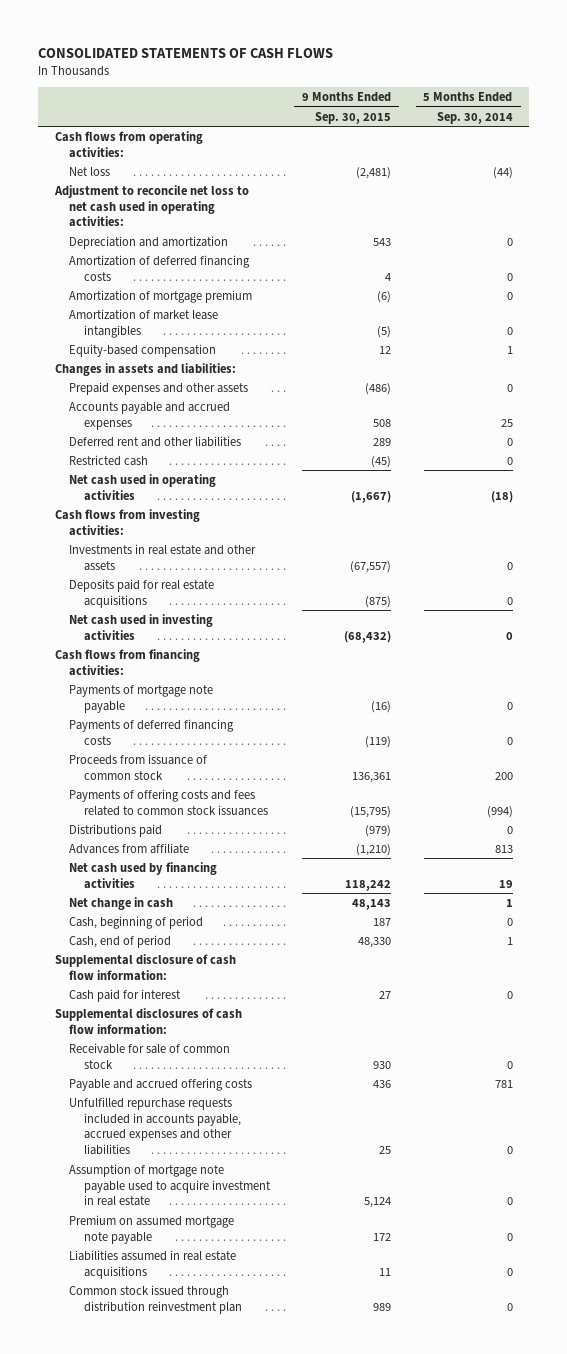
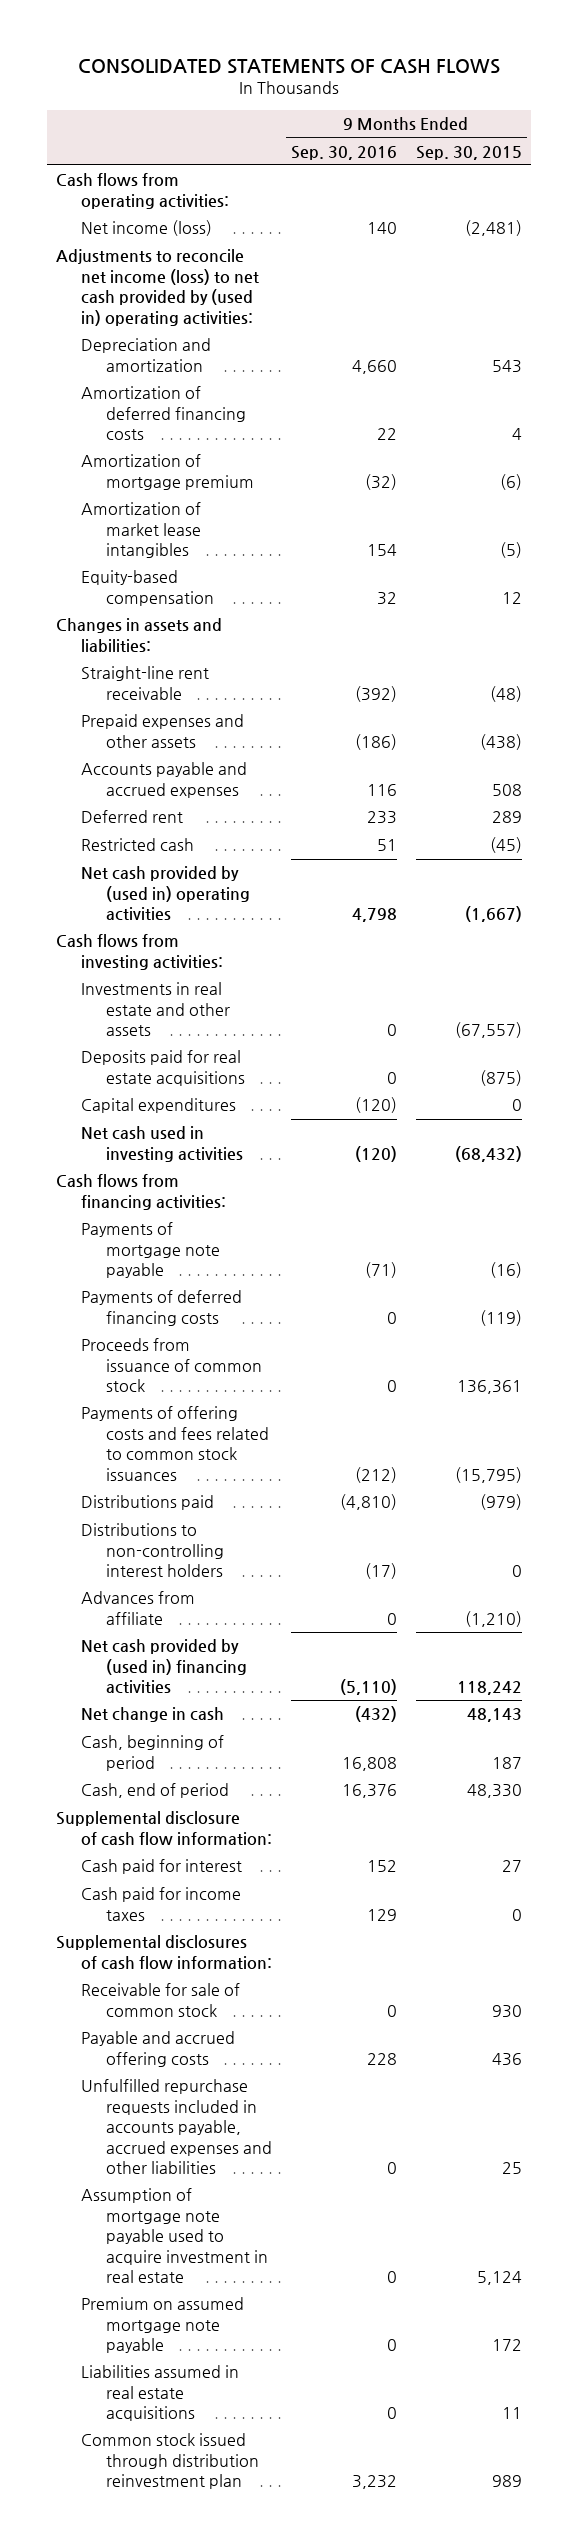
- | 9 Months Ended Sep. 30, 2015 | 5 Months Ended Sep. 30, 2014
+ | 9 Months Ended Sep. 30, 2016 | 9 Months Ended Sep. 30, 2015
- Net loss | (2,481) | (44)
- Adjustment to reconcile net loss to net cash used in operating activities:
+ Net income (loss) | 140 | (2,481)
+ Adjustments to reconcile net income (loss) to net cash provided by (used in) operating activities:
- Prepaid expenses and other assets | (486) | 0
+ Straight-line rent receivable | (392) | (48)
+ Prepaid expenses and other assets | (186) | (438)
- Deferred rent and other liabilities | 289 | 0
+ Deferred rent | 233 | 289
- Net cash used in operating activities | (1,667) | (18)
+ Net cash provided by (used in) operating activities | 4,798 | (1,667)
+ Capital expenditures | (120) | 0
+ Distributions to non-controlling interest holders | (17) | 0
- Net cash used by financing activities | 118,242 | 19
+ Net cash provided by (used in) financing activities | (5,110) | 118,242
+ Cash paid for income taxes | 129 | 0

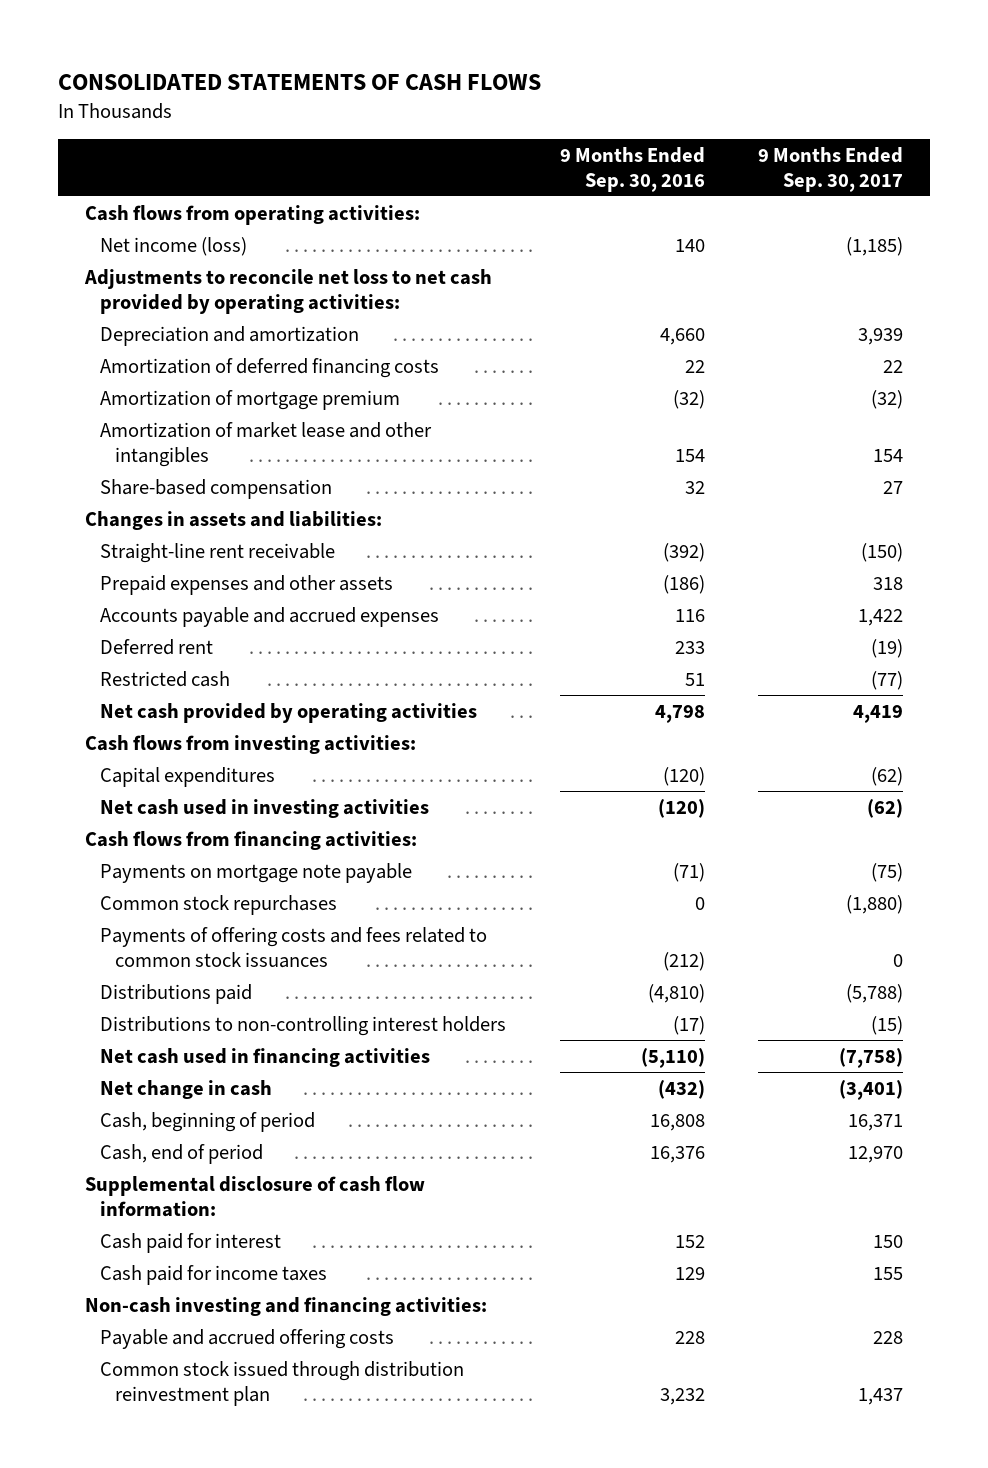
- | 9 Months Ended Sep. 30, 2016 | 9 Months Ended Sep. 30, 2015
+ | 9 Months Ended Sep. 30, 2016 | 9 Months Ended Sep. 30, 2017
- Adjustments to reconcile net income (loss) to net cash provided by (used in) operating activities:
+ Adjustments to reconcile net loss to net cash provided by operating activities:
- Amortization of market lease intangibles | 154 | (5)
- Equity-based compensation | 32 | 12
+ Amortization of market lease and other intangibles | 154 | 154
+ Share-based compensation | 32 | 27
- Net cash provided by (used in) operating activities | 4,798 | (1,667)
+ Net cash provided by operating activities | 4,798 | 4,419
- Investments in real estate and other assets | 0 | (67,557)
- Deposits paid for real estate acquisitions | 0 | (875)
- Payments of mortgage note payable | (71) | (16)
- Payments of deferred financing costs | 0 | (119)
- Proceeds from issuance of common stock | 0 | 136,361
+ Payments on mortgage note payable | (71) | (75)
+ Common stock repurchases | 0 | (1,880)
- Advances from affiliate | 0 | (1,210)
- Net cash provided by (used in) financing activities | (5,110) | 118,242
+ Net cash used in financing activities | (5,110) | (7,758)
- Supplemental disclosures of cash flow information:
- Receivable for sale of common stock | 0 | 930
+ Non-cash investing and financing activities:
- Unfulfilled repurchase requests included in accounts payable, accrued expenses and other liabilities | 0 | 25
- Assumption of mortgage note payable used to acquire investment in real estate | 0 | 5,124
- Premium on assumed mortgage note payable | 0 | 172
- Liabilities assumed in real estate acquisitions | 0 | 11

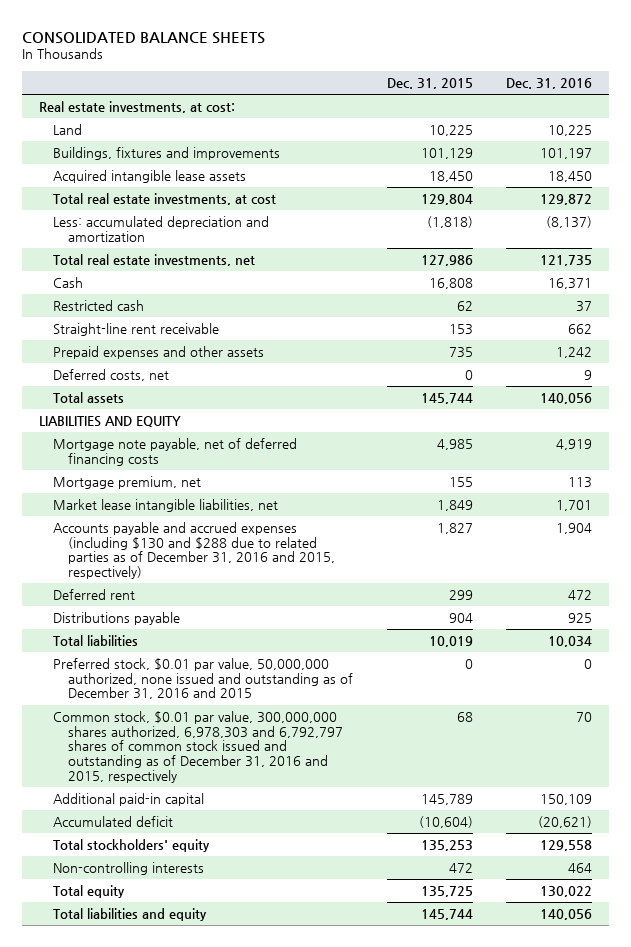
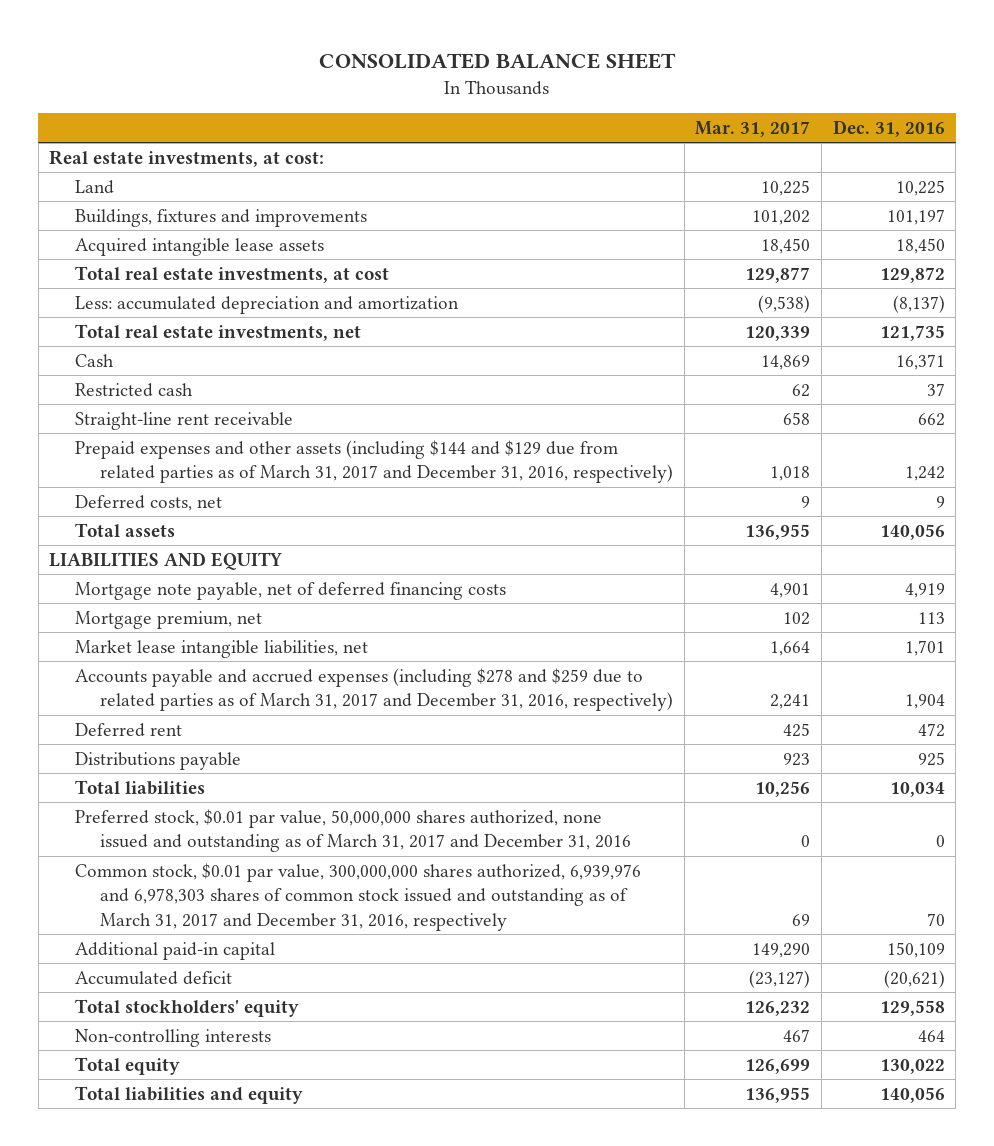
- CONSOLIDATED BALANCE SHEETS
+ CONSOLIDATED BALANCE SHEET
- | Dec. 31, 2015 | Dec. 31, 2016
+ | Mar. 31, 2017 | Dec. 31, 2016
- Prepaid expenses and other assets | 735 | 1,242
+ Prepaid expenses and other assets (including $144 and $129 due from related parties as of March 31, 2017 and December 31, 2016, respectively) | 1,018 | 1,242
- Accounts payable and accrued expenses (including $130 and $288 due to related parties as of December 31, 2016 and 2015, respectively) | 1,827 | 1,904
+ Accounts payable and accrued expenses (including $278 and $259 due to related parties as of March 31, 2017 and December 31, 2016, respectively) | 2,241 | 1,904
- Preferred stock, $0.01 par value, 50,000,000 authorized, none issued and outstanding as of December 31, 2016 and 2015 | 0 | 0
- Common stock, $0.01 par value, 300,000,000 shares authorized, 6,978,303 and 6,792,797 shares of common stock issued and outstanding as of December 31, 2016 and 2015, respectively | 68 | 70
+ Preferred stock, $0.01 par value, 50,000,000 shares authorized, none issued and outstanding as of March 31, 2017 and December 31, 2016 | 0 | 0
+ Common stock, $0.01 par value, 300,000,000 shares authorized, 6,939,976 and 6,978,303 shares of common stock issued and outstanding as of March 31, 2017 and December 31, 2016, respectively | 69 | 70

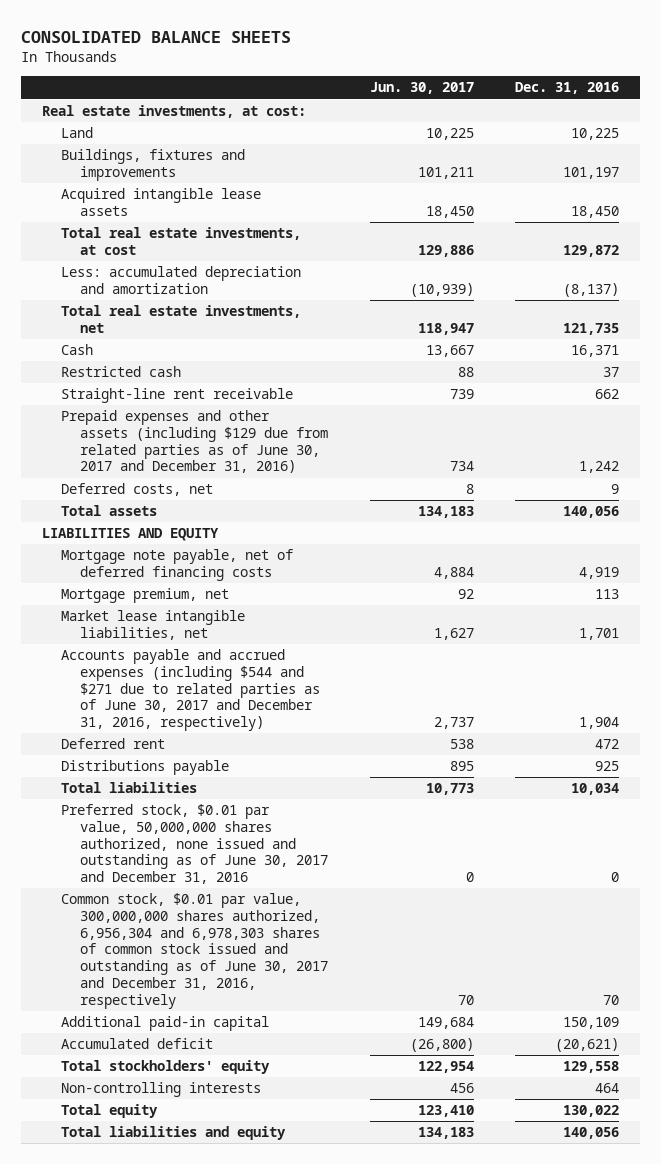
- CONSOLIDATED BALANCE SHEET
+ CONSOLIDATED BALANCE SHEETS
- | Mar. 31, 2017 | Dec. 31, 2016
+ | Jun. 30, 2017 | Dec. 31, 2016
- Prepaid expenses and other assets (including $144 and $129 due from related parties as of March 31, 2017 and December 31, 2016, respectively) | 1,018 | 1,242
+ Prepaid expenses and other assets (including $129 due from related parties as of June 30, 2017 and December 31, 2016) | 734 | 1,242
- Accounts payable and accrued expenses (including $278 and $259 due to related parties as of March 31, 2017 and December 31, 2016, respectively) | 2,241 | 1,904
+ Accounts payable and accrued expenses (including $544 and $271 due to related parties as of June 30, 2017 and December 31, 2016, respectively) | 2,737 | 1,904
- Preferred stock, $0.01 par value, 50,000,000 shares authorized, none issued and outstanding as of March 31, 2017 and December 31, 2016 | 0 | 0
- Common stock, $0.01 par value, 300,000,000 shares authorized, 6,939,976 and 6,978,303 shares of common stock issued and outstanding as of March 31, 2017 and December 31, 2016, respectively | 69 | 70
+ Preferred stock, $0.01 par value, 50,000,000 shares authorized, none issued and outstanding as of June 30, 2017 and December 31, 2016 | 0 | 0
+ Common stock, $0.01 par value, 300,000,000 shares authorized, 6,956,304 and 6,978,303 shares of common stock issued and outstanding as of June 30, 2017 and December 31, 2016, respectively | 70 | 70

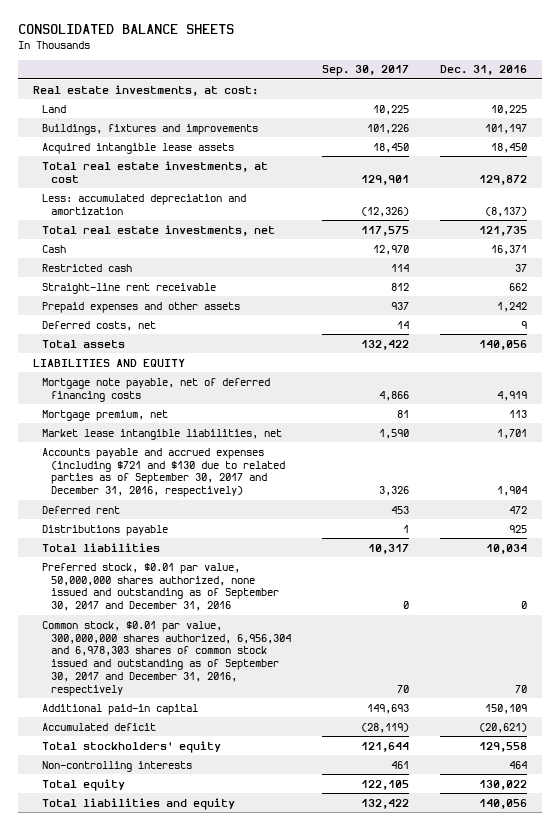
- | Jun. 30, 2017 | Dec. 31, 2016
+ | Sep. 30, 2017 | Dec. 31, 2016
- Prepaid expenses and other assets (including $129 due from related parties as of June 30, 2017 and December 31, 2016) | 734 | 1,242
+ Prepaid expenses and other assets | 937 | 1,242
- Accounts payable and accrued expenses (including $544 and $271 due to related parties as of June 30, 2017 and December 31, 2016, respectively) | 2,737 | 1,904
+ Accounts payable and accrued expenses (including $721 and $130 due to related parties as of September 30, 2017 and December 31, 2016, respectively) | 3,326 | 1,904
- Preferred stock, $0.01 par value, 50,000,000 shares authorized, none issued and outstanding as of June 30, 2017 and December 31, 2016 | 0 | 0
- Common stock, $0.01 par value, 300,000,000 shares authorized, 6,956,304 and 6,978,303 shares of common stock issued and outstanding as of June 30, 2017 and December 31, 2016, respectively | 70 | 70
+ Preferred stock, $0.01 par value, 50,000,000 shares authorized, none issued and outstanding as of September 30, 2017 and December 31, 2016 | 0 | 0
+ Common stock, $0.01 par value, 300,000,000 shares authorized, 6,956,304 and 6,978,303 shares of common stock issued and outstanding as of September 30, 2017 and December 31, 2016, respectively | 70 | 70

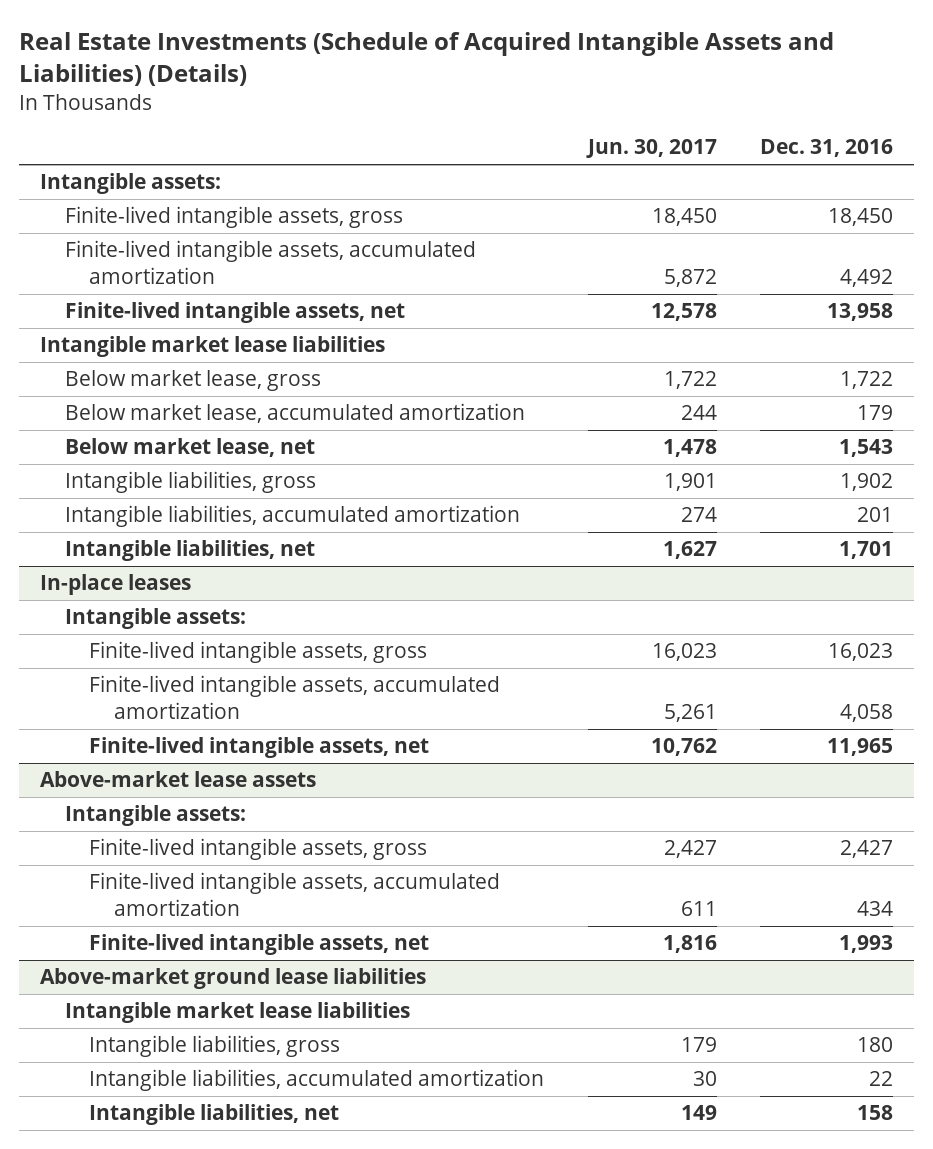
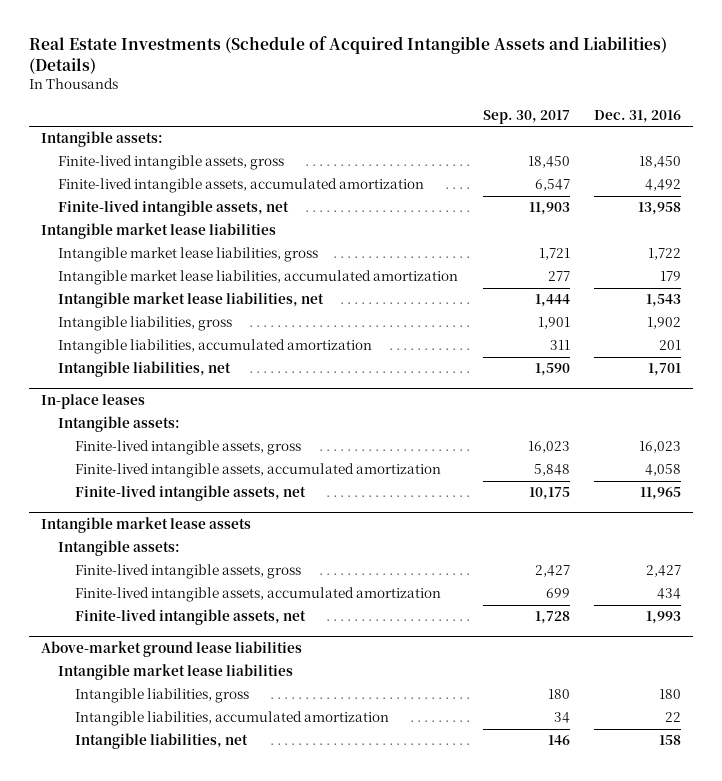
- | Jun. 30, 2017 | Dec. 31, 2016
+ | Sep. 30, 2017 | Dec. 31, 2016
- Below market lease, gross | 1,722 | 1,722
- Below market lease, accumulated amortization | 244 | 179
- Below market lease, net | 1,478 | 1,543
+ Intangible market lease liabilities, gross | 1,721 | 1,722
+ Intangible market lease liabilities, accumulated amortization | 277 | 179
+ Intangible market lease liabilities, net | 1,444 | 1,543
- Above-market lease assets
+ Intangible market lease assets

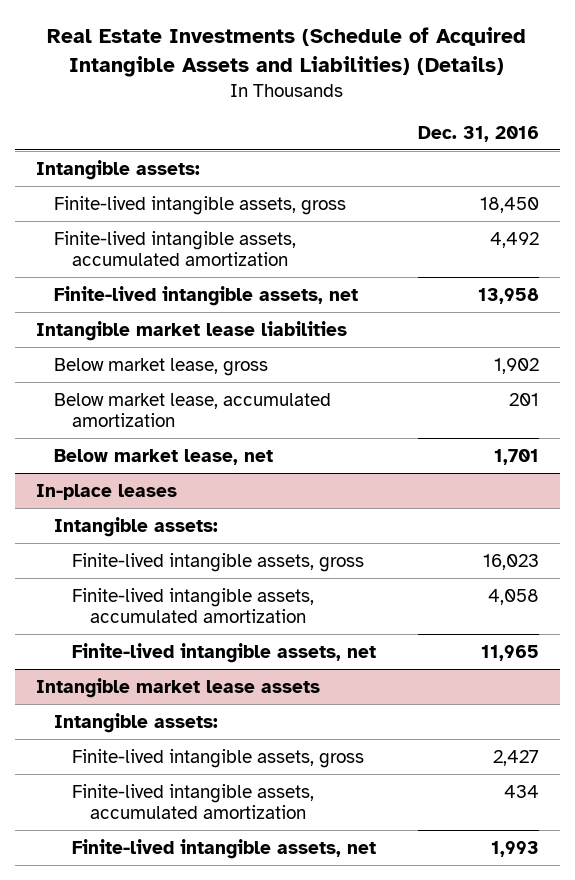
- | Sep. 30, 2017 | Dec. 31, 2016
+ | Dec. 31, 2016
- Intangible market lease liabilities, gross | 1,721 | 1,722
- Intangible market lease liabilities, accumulated amortization | 277 | 179
- Intangible market lease liabilities, net | 1,444 | 1,543
- Intangible liabilities, gross | 1,901 | 1,902
- Intangible liabilities, accumulated amortization | 311 | 201
- Intangible liabilities, net | 1,590 | 1,701
+ Below market lease, gross | 1,902
+ Below market lease, accumulated amortization | 201
+ Below market lease, net | 1,701
- Above-market ground lease liabilities
- Intangible market lease liabilities
- Intangible liabilities, gross | 180 | 180
- Intangible liabilities, accumulated amortization | 34 | 22
- Intangible liabilities, net | 146 | 158

